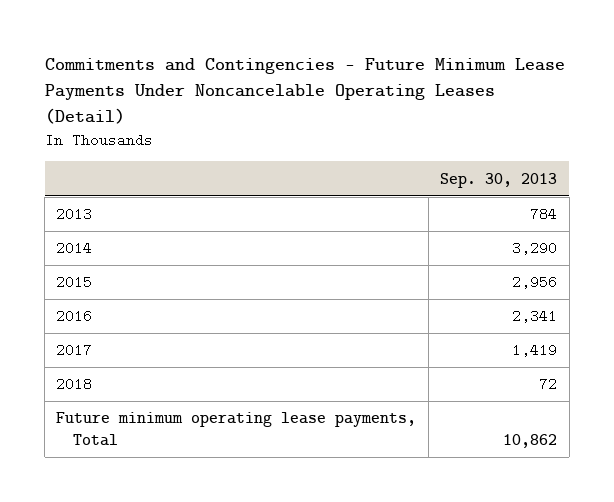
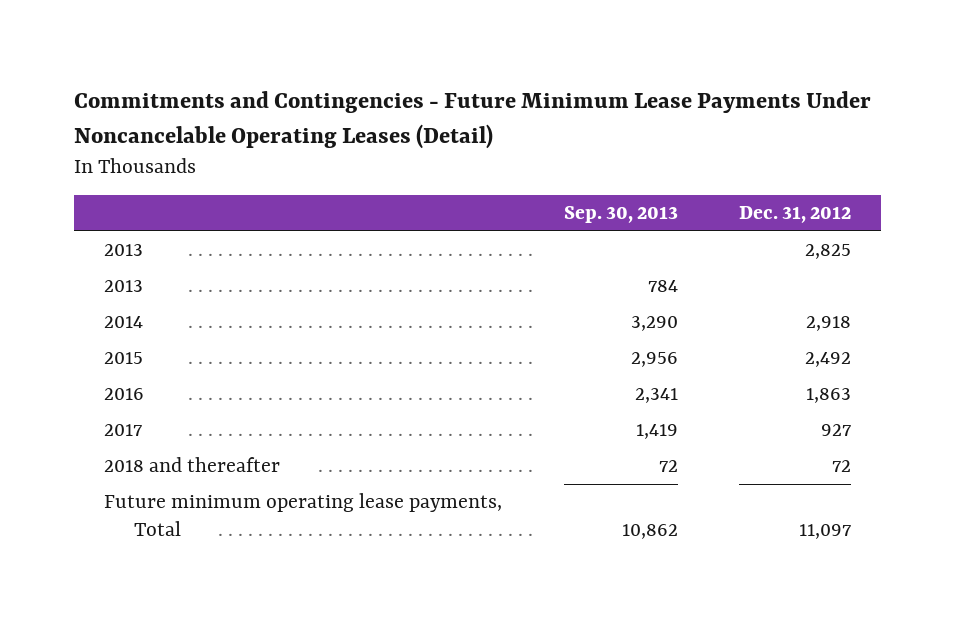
- | Sep. 30, 2013
+ | Sep. 30, 2013 | Dec. 31, 2012
+ 2013 | | 2,825
- 2018 | 72
+ 2018 and thereafter | 72 | 72

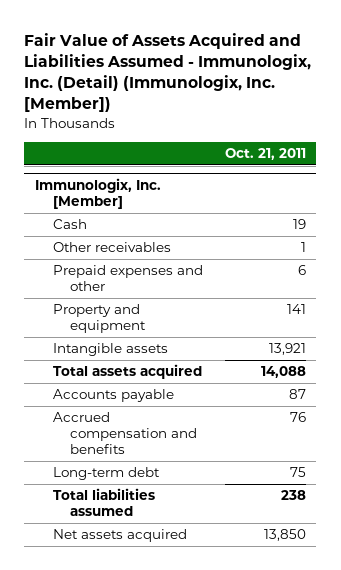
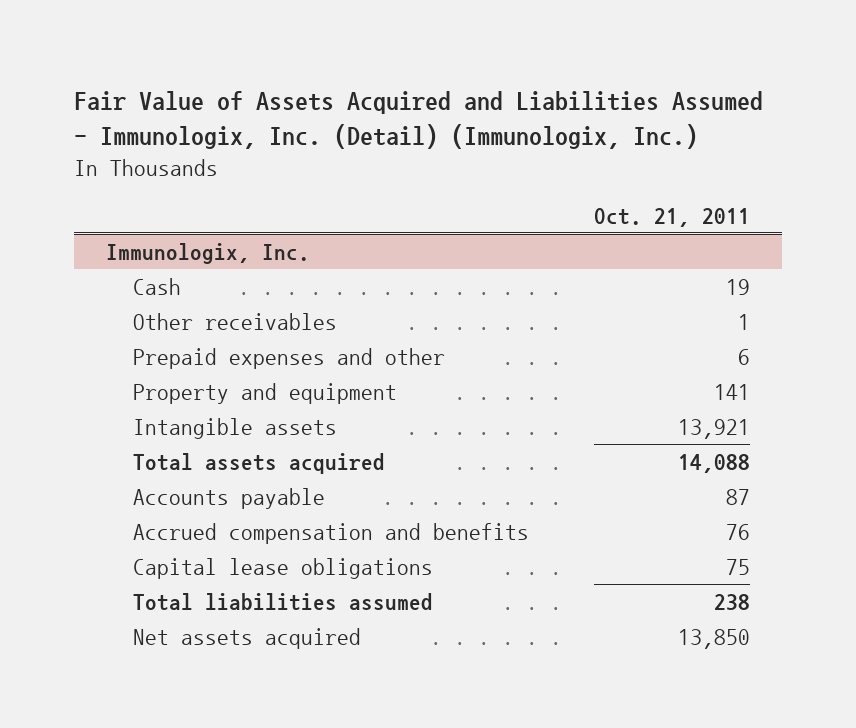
- Fair Value of Assets Acquired and Liabilities Assumed - Immunologix, Inc. (Detail) (Immunologix, Inc. [Member])
+ Fair Value of Assets Acquired and Liabilities Assumed - Immunologix, Inc. (Detail) (Immunologix, Inc.)
- Immunologix, Inc. [Member]
+ Immunologix, Inc.
- Long-term debt | 75
+ Capital lease obligations | 75

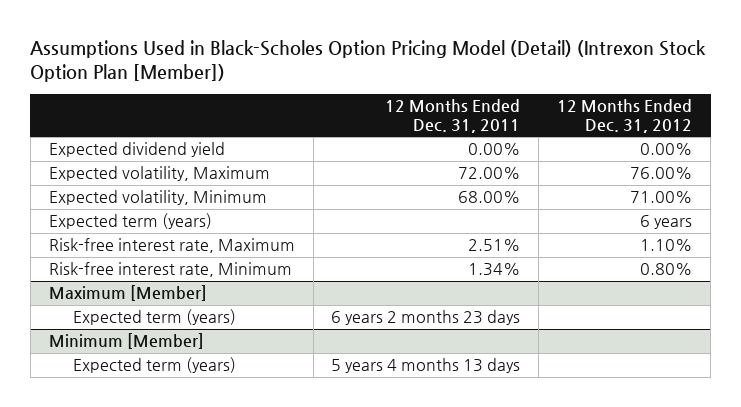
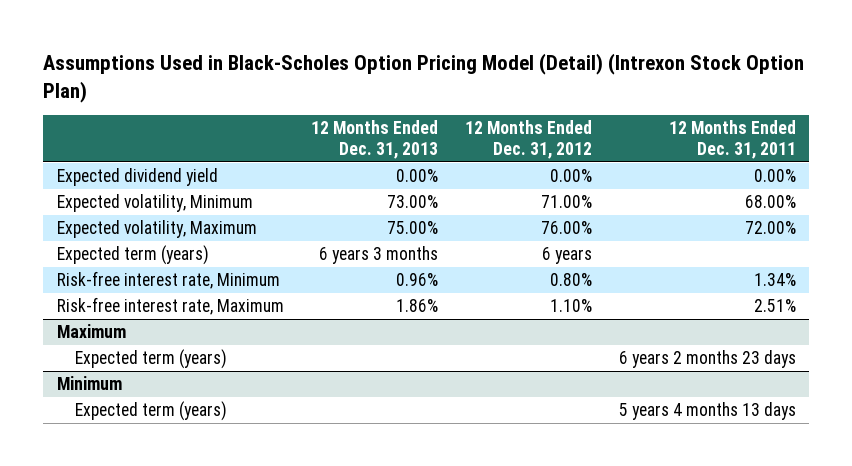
- Assumptions Used in Black-Scholes Option Pricing Model (Detail) (Intrexon Stock Option Plan [Member])
+ Assumptions Used in Black-Scholes Option Pricing Model (Detail) (Intrexon Stock Option Plan)
- | 12 Months Ended Dec. 31, 2011 | 12 Months Ended Dec. 31, 2012
+ | 12 Months Ended Dec. 31, 2013 | 12 Months Ended Dec. 31, 2012 | 12 Months Ended Dec. 31, 2011
moved down: Expected volatility, Maximum | 75.00% | 76.00% | 72.00%
- Maximum [Member]
moved down: Risk-free interest rate, Maximum | 1.86% | 1.10% | 2.51%
+ Maximum
- Minimum [Member]
+ Minimum

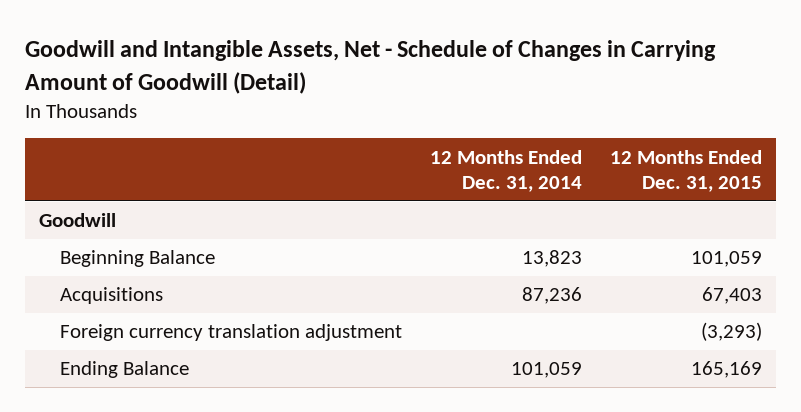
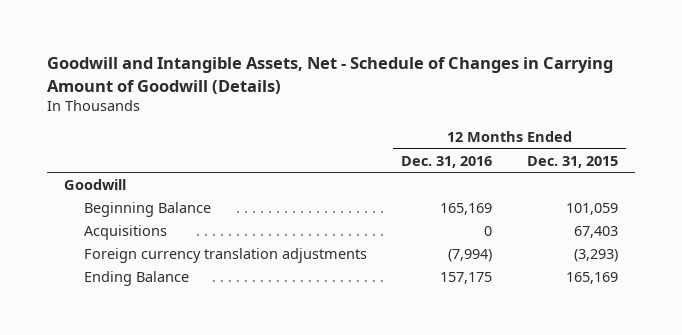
- Goodwill and Intangible Assets, Net - Schedule of Changes in Carrying Amount of Goodwill (Detail)
+ Goodwill and Intangible Assets, Net - Schedule of Changes in Carrying Amount of Goodwill (Details)
- | 12 Months Ended Dec. 31, 2014 | 12 Months Ended Dec. 31, 2015
+ | 12 Months Ended Dec. 31, 2016 | 12 Months Ended Dec. 31, 2015
- Foreign currency translation adjustment | | (3,293)
+ Foreign currency translation adjustments | (7,994) | (3,293)

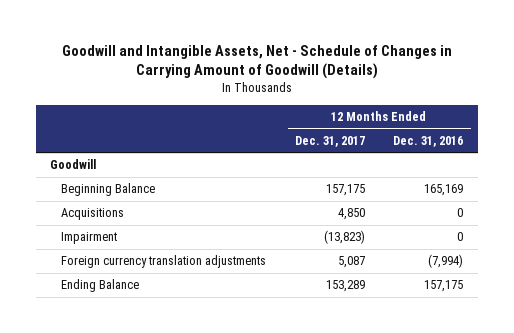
- | 12 Months Ended Dec. 31, 2016 | 12 Months Ended Dec. 31, 2015
+ | 12 Months Ended Dec. 31, 2017 | 12 Months Ended Dec. 31, 2016
+ Impairment | (13,823) | 0

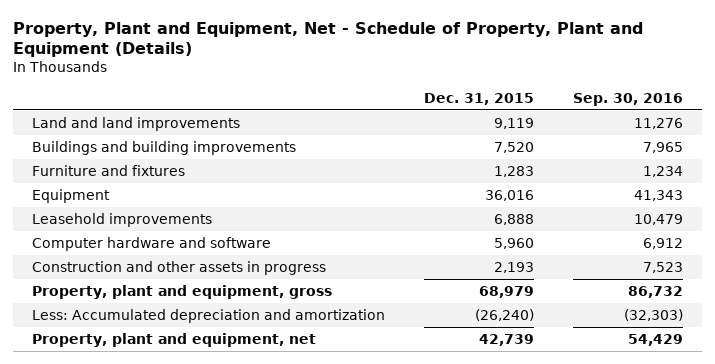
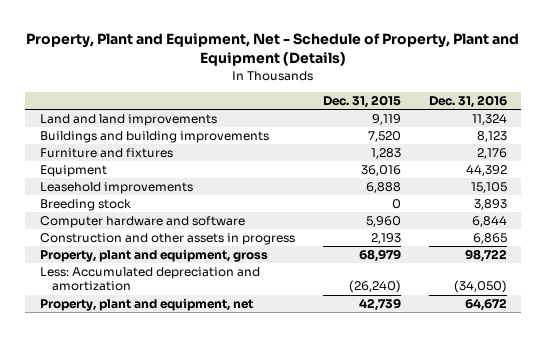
- | Dec. 31, 2015 | Sep. 30, 2016
+ | Dec. 31, 2015 | Dec. 31, 2016
+ Breeding stock | 0 | 3,893

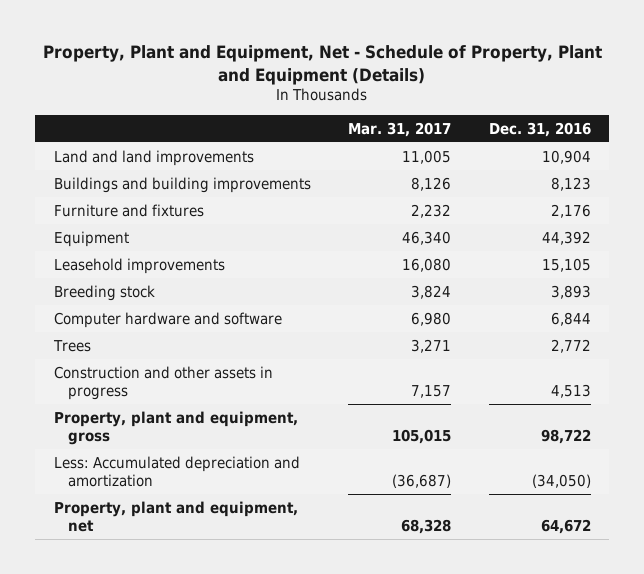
- | Dec. 31, 2015 | Dec. 31, 2016
+ | Mar. 31, 2017 | Dec. 31, 2016
- Land and land improvements | 9,119 | 11,324
+ Land and land improvements | 11,005 | 10,904
- Construction and other assets in progress | 2,193 | 6,865
+ Trees | 3,271 | 2,772
+ Construction and other assets in progress | 7,157 | 4,513

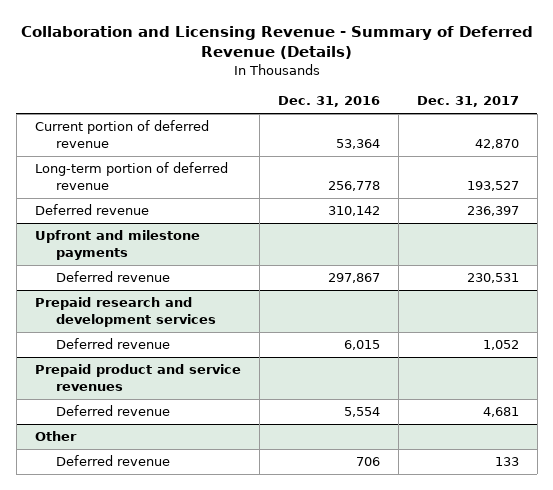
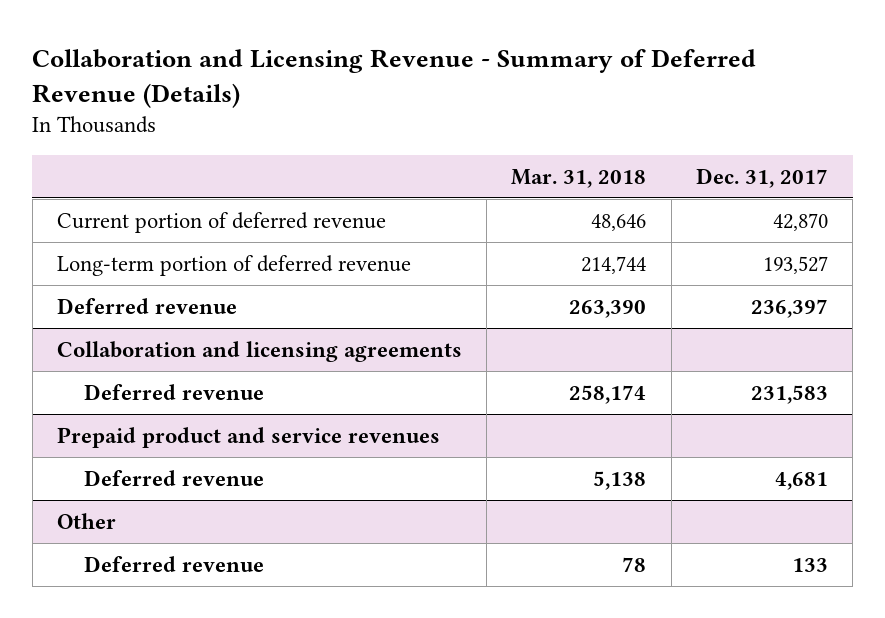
- | Dec. 31, 2016 | Dec. 31, 2017
+ | Mar. 31, 2018 | Dec. 31, 2017
- Upfront and milestone payments
- Deferred revenue | 297,867 | 230,531
- Prepaid research and development services
- Deferred revenue | 6,015 | 1,052
+ Collaboration and licensing agreements
+ Deferred revenue | 258,174 | 231,583

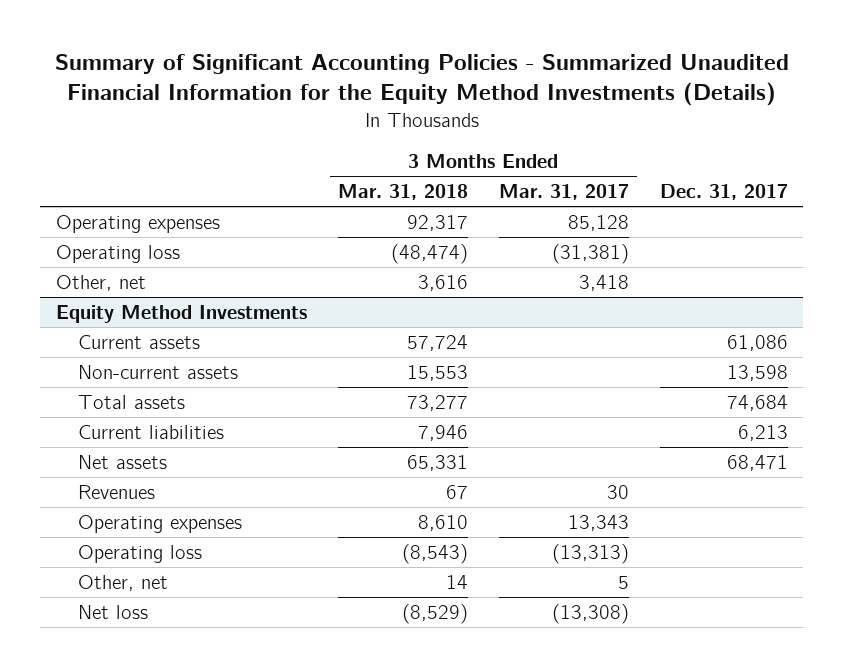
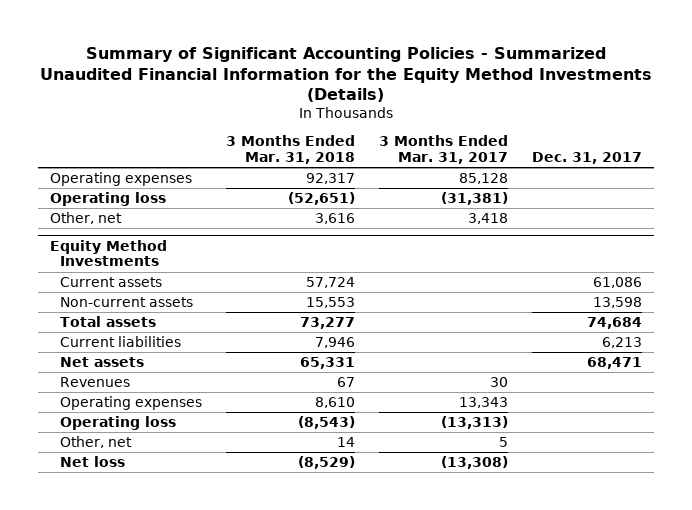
- Operating loss | (48,474) | (31,381) |
+ Operating loss | (52,651) | (31,381) |

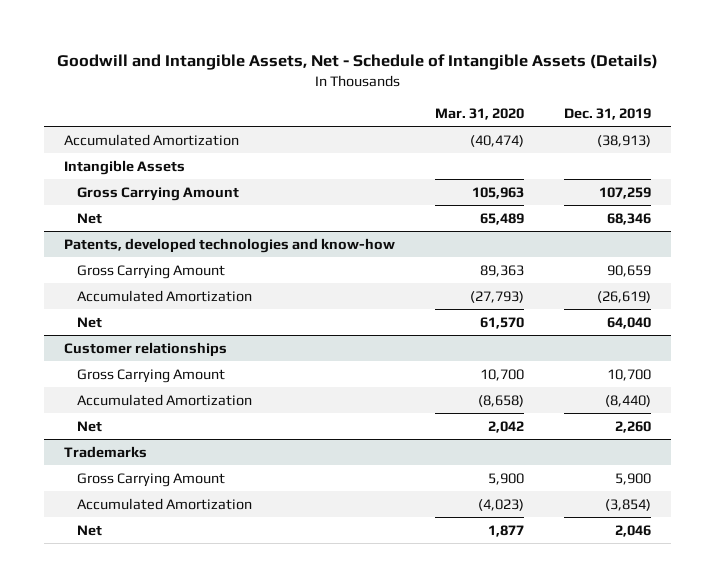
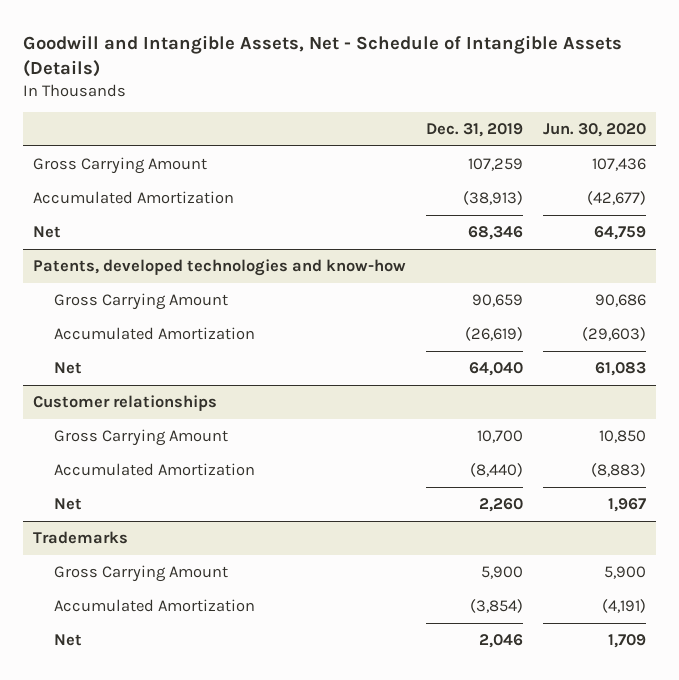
- | Mar. 31, 2020 | Dec. 31, 2019
+ | Dec. 31, 2019 | Jun. 30, 2020
- Intangible Assets
moved down: Accumulated Amortization | (38,913) | (42,677)

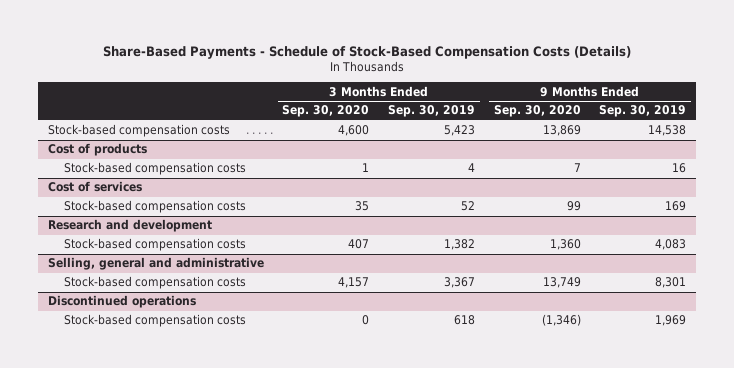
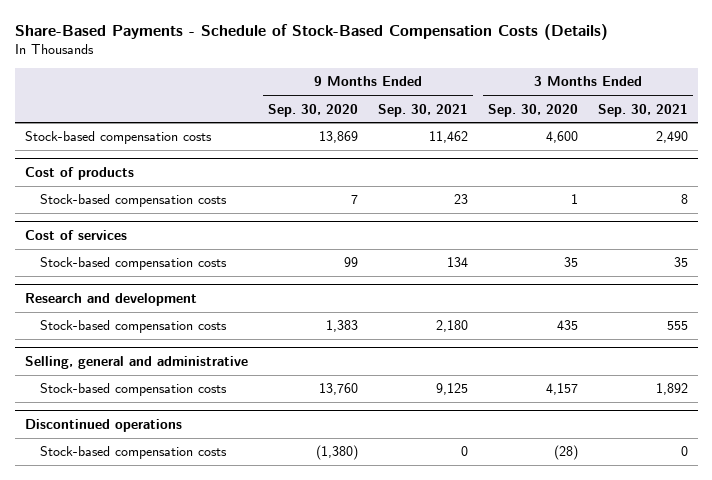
- | 3 Months Ended Sep. 30, 2020 | 3 Months Ended Sep. 30, 2019 | 9 Months Ended Sep. 30, 2020 | 9 Months Ended Sep. 30, 2019
+ | 9 Months Ended Sep. 30, 2020 | 9 Months Ended Sep. 30, 2021 | 3 Months Ended Sep. 30, 2020 | 3 Months Ended Sep. 30, 2021
@ Research and development
- Stock-based compensation costs | 407 | 1,382 | 1,360 | 4,083
+ Stock-based compensation costs | 1,383 | 2,180 | 435 | 555
@ Selling, general and administrative
- Stock-based compensation costs | 4,157 | 3,367 | 13,749 | 8,301
+ Stock-based compensation costs | 13,760 | 9,125 | 4,157 | 1,892
@ Discontinued operations
- Stock-based compensation costs | 0 | 618 | (1,346) | 1,969
+ Stock-based compensation costs | (1,380) | 0 | (28) | 0

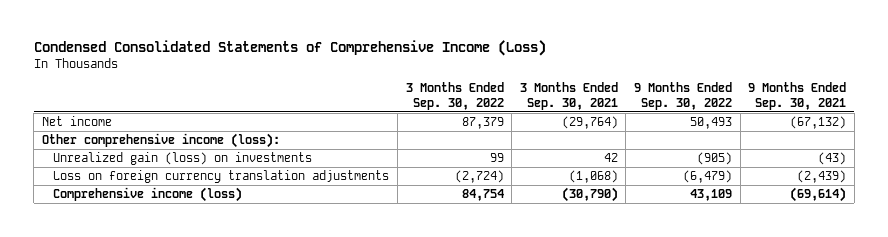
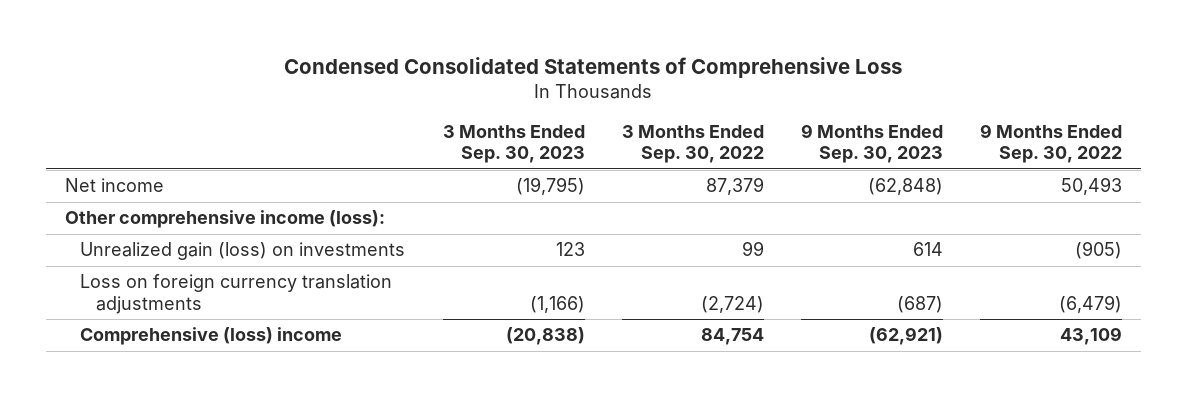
- Condensed Consolidated Statements of Comprehensive Income (Loss)
+ Condensed Consolidated Statements of Comprehensive Loss
- | 3 Months Ended Sep. 30, 2022 | 3 Months Ended Sep. 30, 2021 | 9 Months Ended Sep. 30, 2022 | 9 Months Ended Sep. 30, 2021
+ | 3 Months Ended Sep. 30, 2023 | 3 Months Ended Sep. 30, 2022 | 9 Months Ended Sep. 30, 2023 | 9 Months Ended Sep. 30, 2022
- Comprehensive income (loss) | 84,754 | (30,790) | 43,109 | (69,614)
+ Comprehensive (loss) income | (20,838) | 84,754 | (62,921) | 43,109

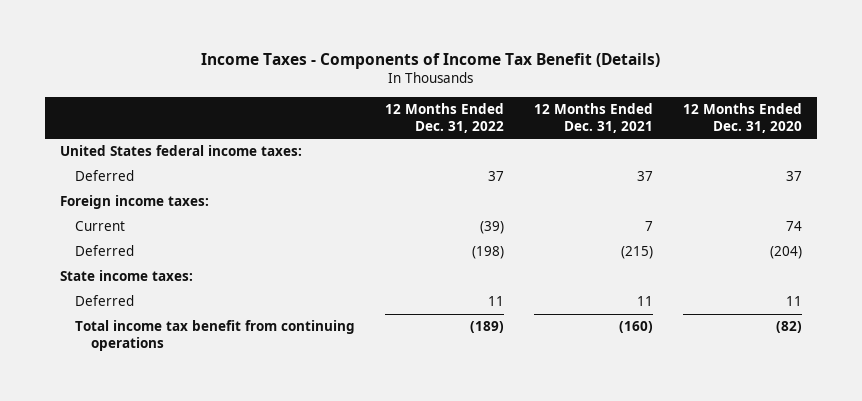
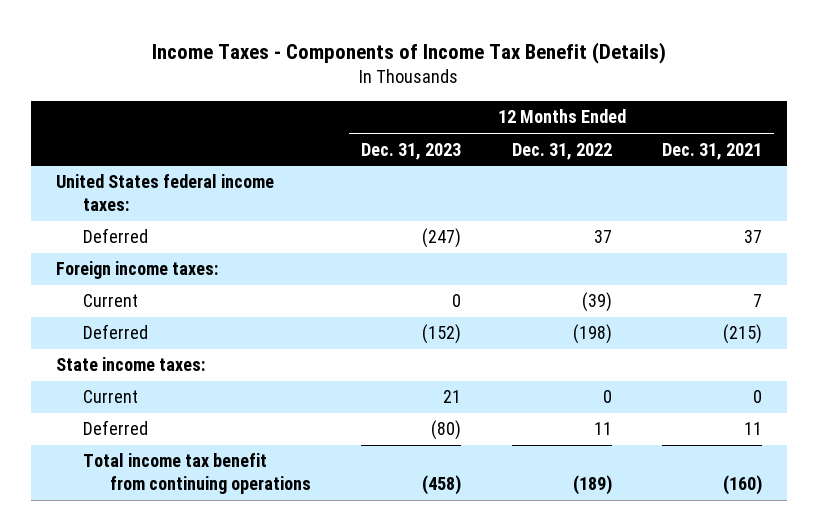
- | 12 Months Ended Dec. 31, 2022 | 12 Months Ended Dec. 31, 2021 | 12 Months Ended Dec. 31, 2020
+ | 12 Months Ended Dec. 31, 2023 | 12 Months Ended Dec. 31, 2022 | 12 Months Ended Dec. 31, 2021
+ Current | 21 | 0 | 0

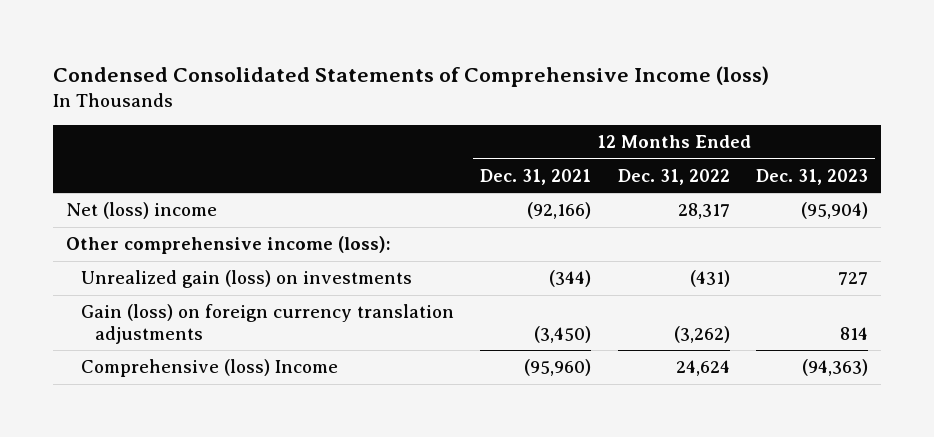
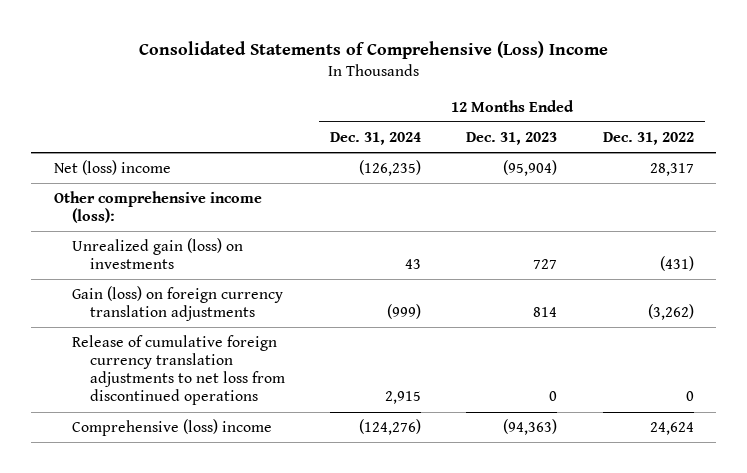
- Condensed Consolidated Statements of Comprehensive Income (loss)
+ Consolidated Statements of Comprehensive (Loss) Income
- | 12 Months Ended Dec. 31, 2021 | 12 Months Ended Dec. 31, 2022 | 12 Months Ended Dec. 31, 2023
+ | 12 Months Ended Dec. 31, 2024 | 12 Months Ended Dec. 31, 2023 | 12 Months Ended Dec. 31, 2022
- Comprehensive (loss) Income | (95,960) | 24,624 | (94,363)
+ Release of cumulative foreign currency translation adjustments to net loss from discontinued operations | 2,915 | 0 | 0
+ Comprehensive (loss) income | (124,276) | (94,363) | 24,624

